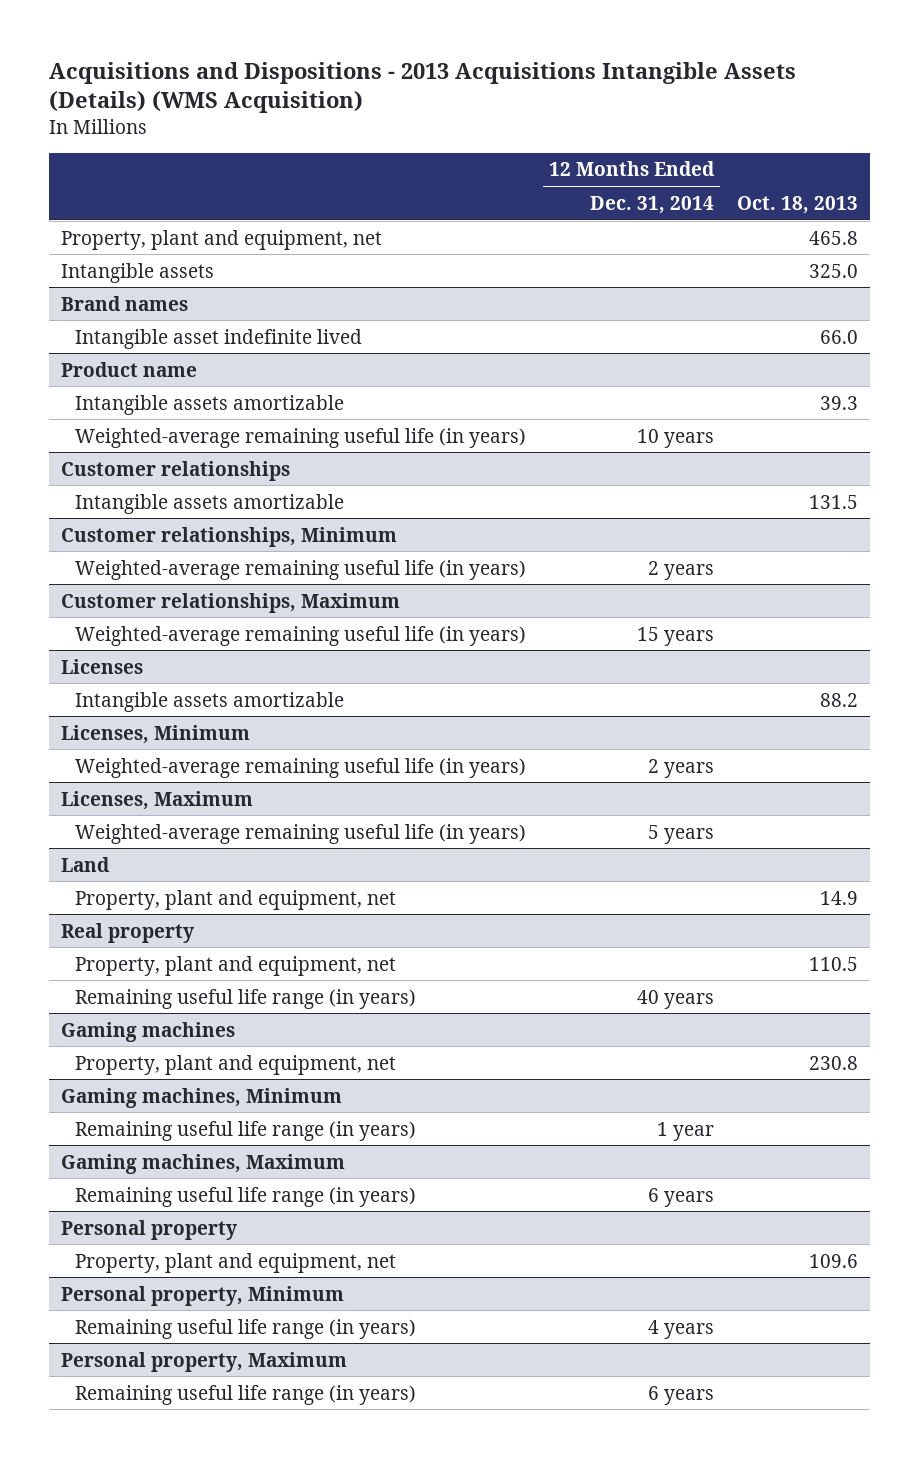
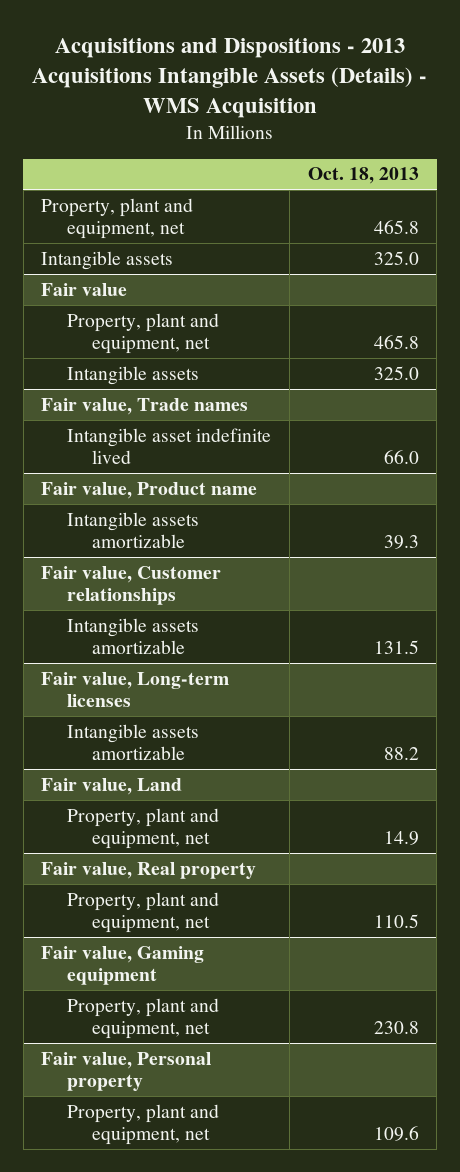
- Acquisitions and Dispositions - 2013 Acquisitions Intangible Assets (Details) (WMS Acquisition)
+ Acquisitions and Dispositions - 2013 Acquisitions Intangible Assets (Details) - WMS Acquisition
- | 12 Months Ended Dec. 31, 2014 | Oct. 18, 2013
+ | Oct. 18, 2013
- Brand names
+ Fair value
+ Property, plant and equipment, net | 465.8
+ Intangible assets | 325.0
+ Fair value, Trade names
- Product name
+ Fair value, Product name
- Weighted-average remaining useful life (in years) | 10 years |
- Customer relationships
+ Fair value, Customer relationships
- Customer relationships, Minimum
- Weighted-average remaining useful life (in years) | 2 years |
- Customer relationships, Maximum
- Weighted-average remaining useful life (in years) | 15 years |
- Licenses
+ Fair value, Long-term licenses
- Licenses, Minimum
- Weighted-average remaining useful life (in years) | 2 years |
- Licenses, Maximum
- Weighted-average remaining useful life (in years) | 5 years |
- Land
+ Fair value, Land
- Real property
+ Fair value, Real property
- Remaining useful life range (in years) | 40 years |
- Gaming machines
+ Fair value, Gaming equipment
- Gaming machines, Minimum
- Remaining useful life range (in years) | 1 year |
- Gaming machines, Maximum
- Remaining useful life range (in years) | 6 years |
- Personal property
+ Fair value, Personal property
- Personal property, Minimum
- Remaining useful life range (in years) | 4 years |
- Personal property, Maximum
- Remaining useful life range (in years) | 6 years |

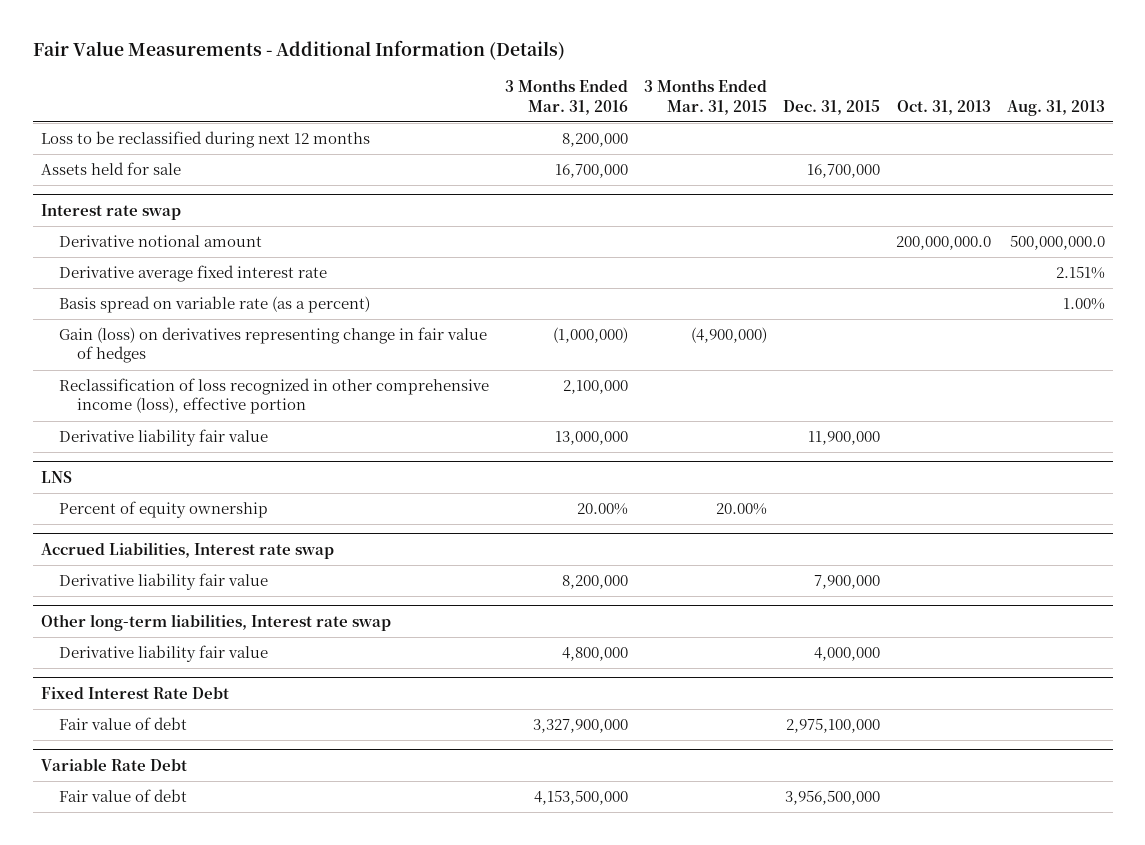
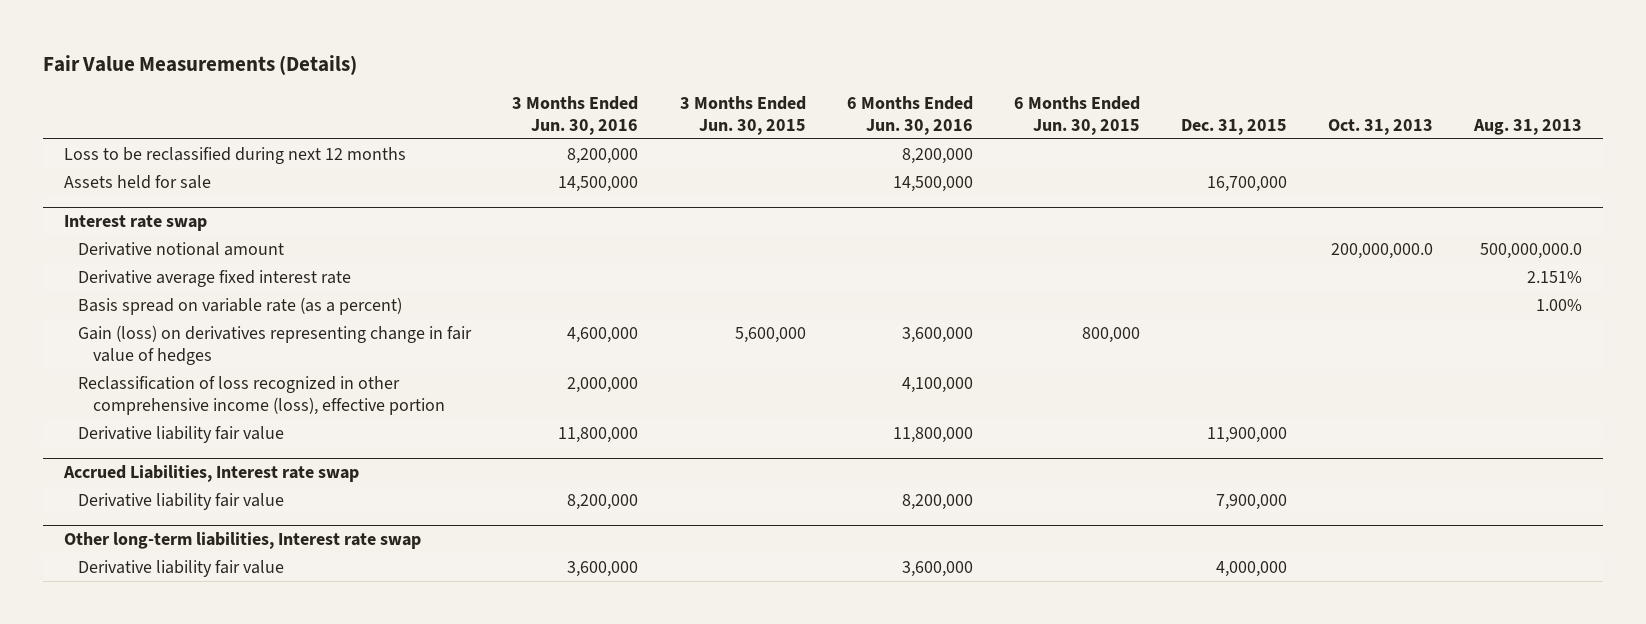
- Fair Value Measurements - Additional Information (Details)
+ Fair Value Measurements (Details)
- | 3 Months Ended Mar. 31, 2016 | 3 Months Ended Mar. 31, 2015 | Dec. 31, 2015 | Oct. 31, 2013 | Aug. 31, 2013
+ | 3 Months Ended Jun. 30, 2016 | 3 Months Ended Jun. 30, 2015 | 6 Months Ended Jun. 30, 2016 | 6 Months Ended Jun. 30, 2015 | Dec. 31, 2015 | Oct. 31, 2013 | Aug. 31, 2013
- LNS
- Percent of equity ownership | 20.00% | 20.00% | | |
- Fixed Interest Rate Debt
- Fair value of debt | 3,327,900,000 | | 2,975,100,000 | |
- Variable Rate Debt
- Fair value of debt | 4,153,500,000 | | 3,956,500,000 | |

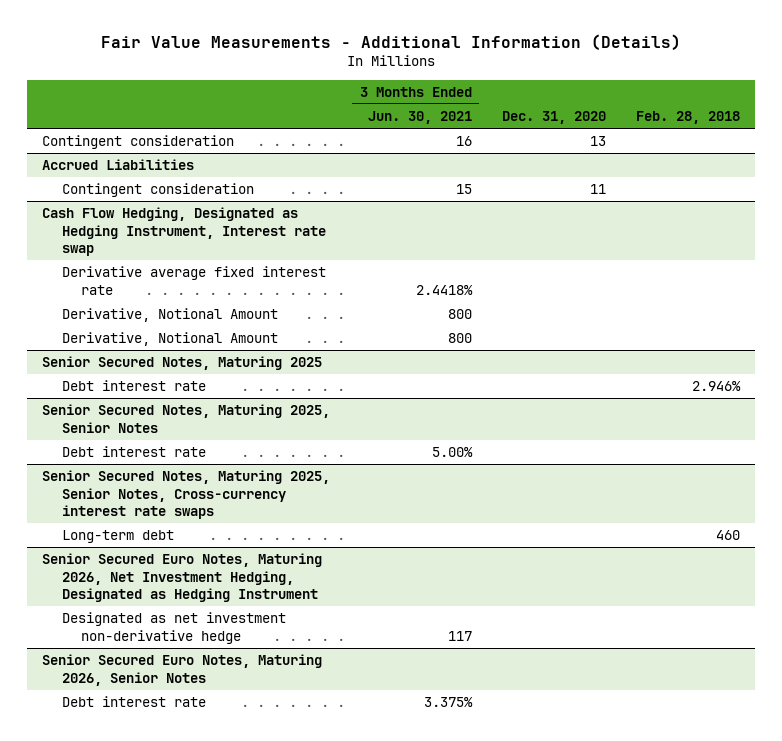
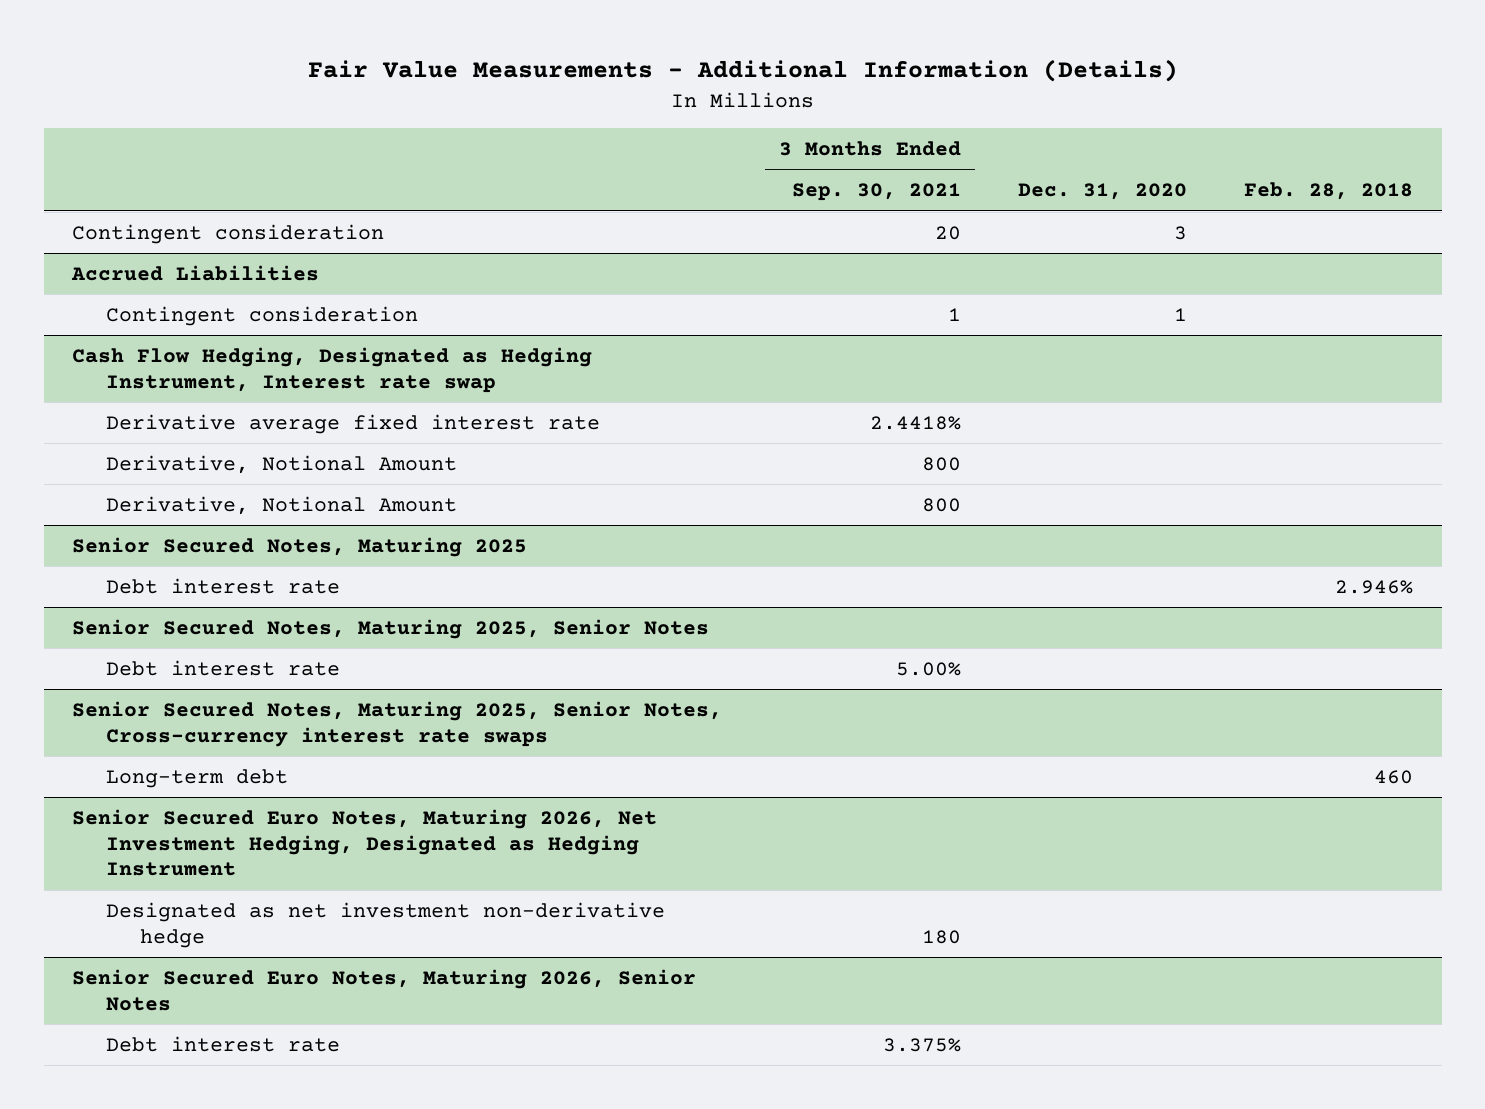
- | 3 Months Ended Jun. 30, 2021 | Dec. 31, 2020 | Feb. 28, 2018
+ | 3 Months Ended Sep. 30, 2021 | Dec. 31, 2020 | Feb. 28, 2018
- Contingent consideration | 16 | 13 |
+ Contingent consideration | 20 | 3 |
@ Accrued Liabilities
- Contingent consideration | 15 | 11 |
+ Contingent consideration | 1 | 1 |

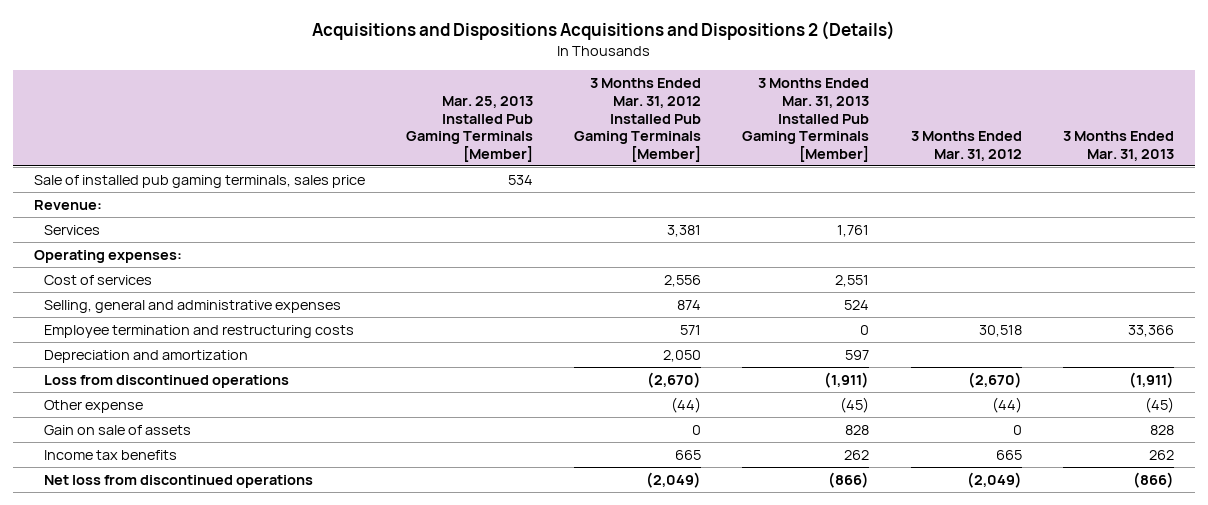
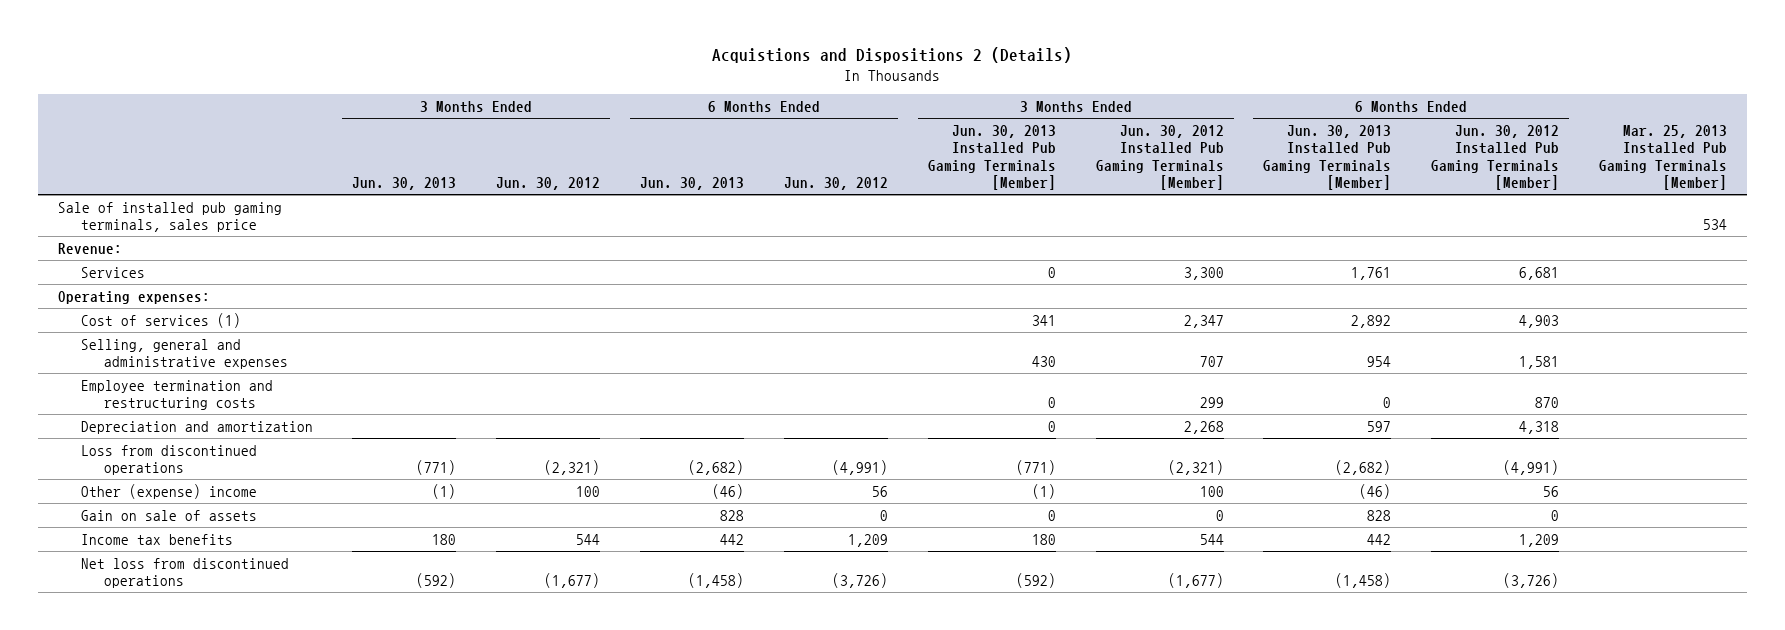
- Acquisitions and Dispositions Acquisitions and Dispositions 2 (Details)
+ Acquistions and Dispositions 2 (Details)
- | Mar. 25, 2013 Installed Pub Gaming Terminals [Member] | 3 Months Ended Mar. 31, 2012 Installed Pub Gaming Terminals [Member] | 3 Months Ended Mar. 31, 2013 Installed Pub Gaming Terminals [Member] | 3 Months Ended Mar. 31, 2012 | 3 Months Ended Mar. 31, 2013
+ | 3 Months Ended Jun. 30, 2013 | 3 Months Ended Jun. 30, 2012 | 6 Months Ended Jun. 30, 2013 | 6 Months Ended Jun. 30, 2012 | 3 Months Ended Jun. 30, 2013 Installed Pub Gaming Terminals [Member] | 3 Months Ended Jun. 30, 2012 Installed Pub Gaming Terminals [Member] | 6 Months Ended Jun. 30, 2013 Installed Pub Gaming Terminals [Member] | 6 Months Ended Jun. 30, 2012 Installed Pub Gaming Terminals [Member] | Mar. 25, 2013 Installed Pub Gaming Terminals [Member]
- Cost of services | | 2,556 | 2,551 | |
+ Cost of services (1) | | | | | 341 | 2,347 | 2,892 | 4,903 |
- Other expense | | (44) | (45) | (44) | (45)
+ Other (expense) income | (1) | 100 | (46) | 56 | (1) | 100 | (46) | 56 |

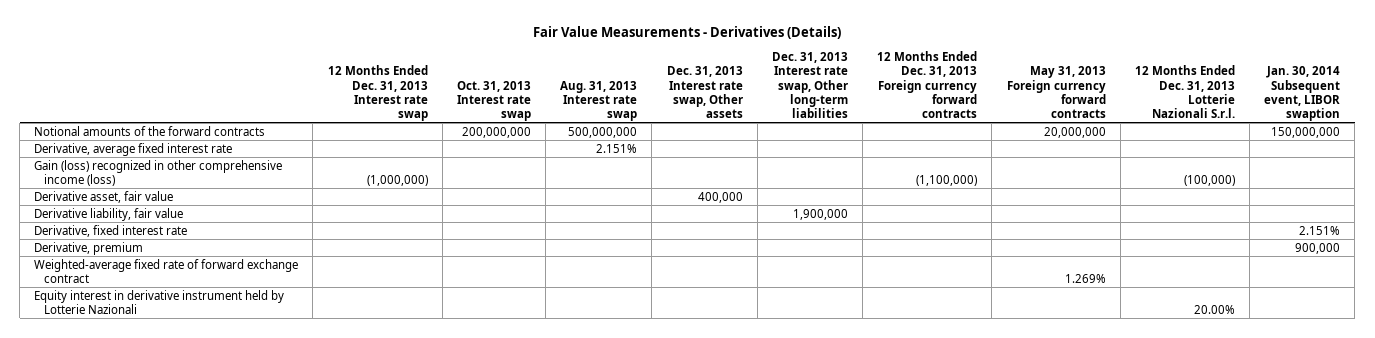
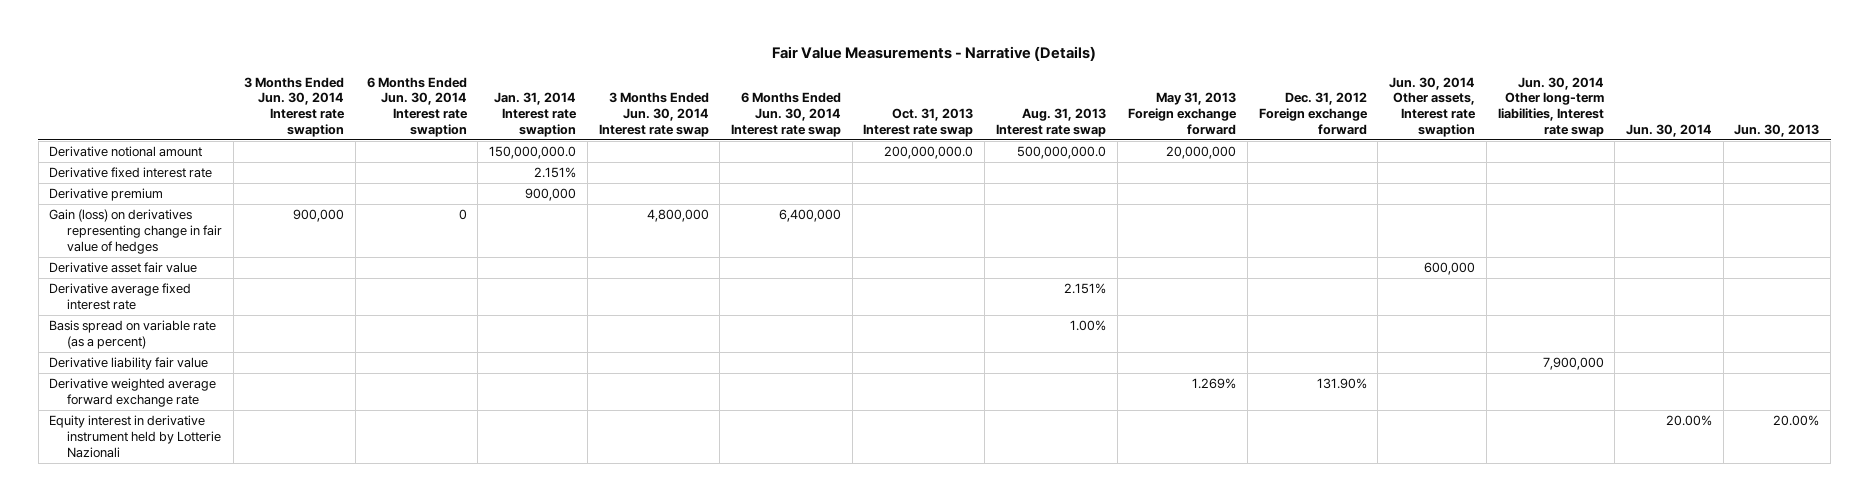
- Fair Value Measurements - Derivatives (Details)
+ Fair Value Measurements - Narrative (Details)
- | 12 Months Ended Dec. 31, 2013 Interest rate swap | Oct. 31, 2013 Interest rate swap | Aug. 31, 2013 Interest rate swap | Dec. 31, 2013 Interest rate swap, Other assets | Dec. 31, 2013 Interest rate swap, Other long-term liabilities | 12 Months Ended Dec. 31, 2013 Foreign currency forward contracts | May 31, 2013 Foreign currency forward contracts | 12 Months Ended Dec. 31, 2013 Lotterie Nazionali S.r.l. | Jan. 30, 2014 Subsequent event, LIBOR swaption
+ | 3 Months Ended Jun. 30, 2014 Interest rate swaption | 6 Months Ended Jun. 30, 2014 Interest rate swaption | Jan. 31, 2014 Interest rate swaption | 3 Months Ended Jun. 30, 2014 Interest rate swap | 6 Months Ended Jun. 30, 2014 Interest rate swap | Oct. 31, 2013 Interest rate swap | Aug. 31, 2013 Interest rate swap | May 31, 2013 Foreign exchange forward | Dec. 31, 2012 Foreign exchange forward | Jun. 30, 2014 Other assets, Interest rate swaption | Jun. 30, 2014 Other long-term liabilities, Interest rate swap | Jun. 30, 2014 | Jun. 30, 2013
- Notional amounts of the forward contracts | | 200,000,000 | 500,000,000 | | | | 20,000,000 | | 150,000,000
- Derivative, average fixed interest rate | | | 2.151% | | | | | |
- Gain (loss) recognized in other comprehensive income (loss) | (1,000,000) | | | | | (1,100,000) | | (100,000) |
- Derivative asset, fair value | | | | 400,000 | | | | |
- Derivative liability, fair value | | | | | 1,900,000 | | | |
- Derivative, fixed interest rate | | | | | | | | | 2.151%
- Derivative, premium | | | | | | | | | 900,000
- Weighted-average fixed rate of forward exchange contract | | | | | | | 1.269% | |
+ Derivative notional amount | | | 150,000,000.0 | | | 200,000,000.0 | 500,000,000.0 | 20,000,000 | | | | |
+ Derivative fixed interest rate | | | 2.151% | | | | | | | | | |
+ Derivative premium | | | 900,000 | | | | | | | | | |
+ Gain (loss) on derivatives representing change in fair value of hedges | 900,000 | 0 | | 4,800,000 | 6,400,000 | | | | | | | |
+ Derivative asset fair value | | | | | | | | | | 600,000 | | |
+ Derivative average fixed interest rate | | | | | | | 2.151% | | | | | |
+ Basis spread on variable rate (as a percent) | | | | | | | 1.00% | | | | | |
+ Derivative liability fair value | | | | | | | | | | | 7,900,000 | |
+ Derivative weighted average forward exchange rate | | | | | | | | 1.269% | 131.90% | | | |

